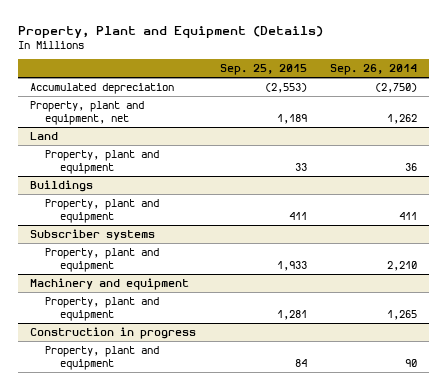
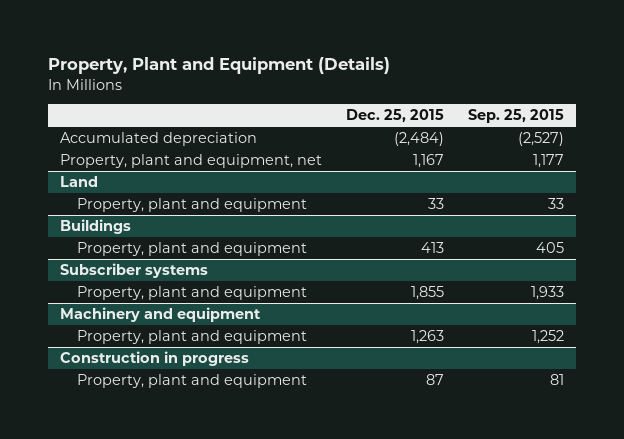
- | Sep. 25, 2015 | Sep. 26, 2014
+ | Dec. 25, 2015 | Sep. 25, 2015
- Accumulated depreciation | (2,553) | (2,750)
- Property, plant and equipment, net | 1,189 | 1,262
+ Accumulated depreciation | (2,484) | (2,527)
+ Property, plant and equipment, net | 1,167 | 1,177
@ Buildings
- Property, plant and equipment | 411 | 411
+ Property, plant and equipment | 413 | 405
@ Machinery and equipment
- Property, plant and equipment | 1,281 | 1,265
+ Property, plant and equipment | 1,263 | 1,252
@ Construction in progress
- Property, plant and equipment | 84 | 90
+ Property, plant and equipment | 87 | 81

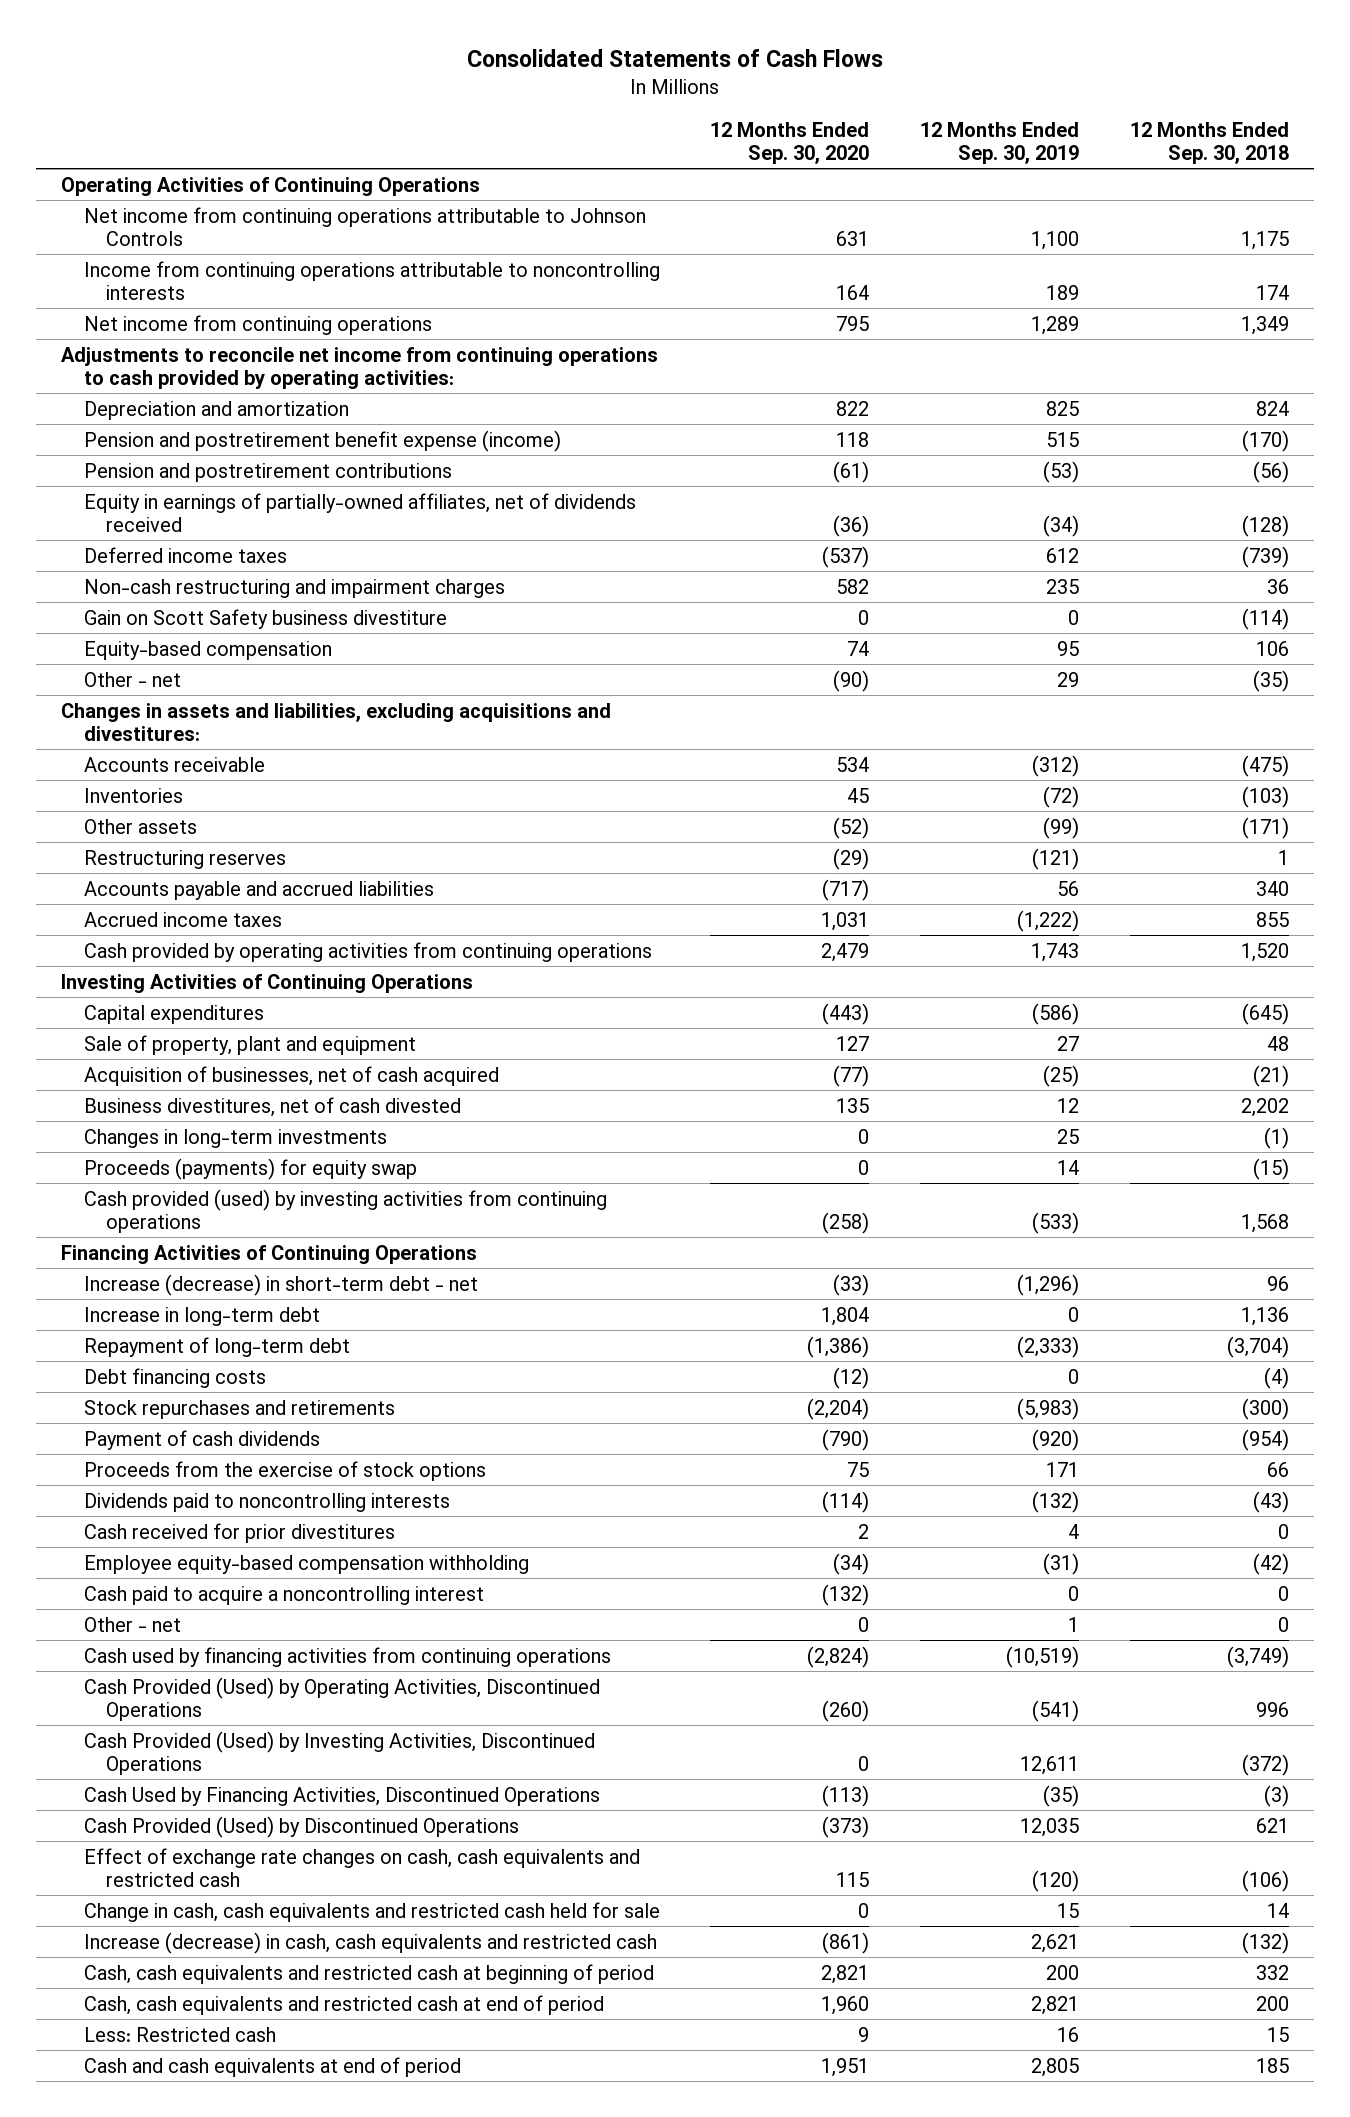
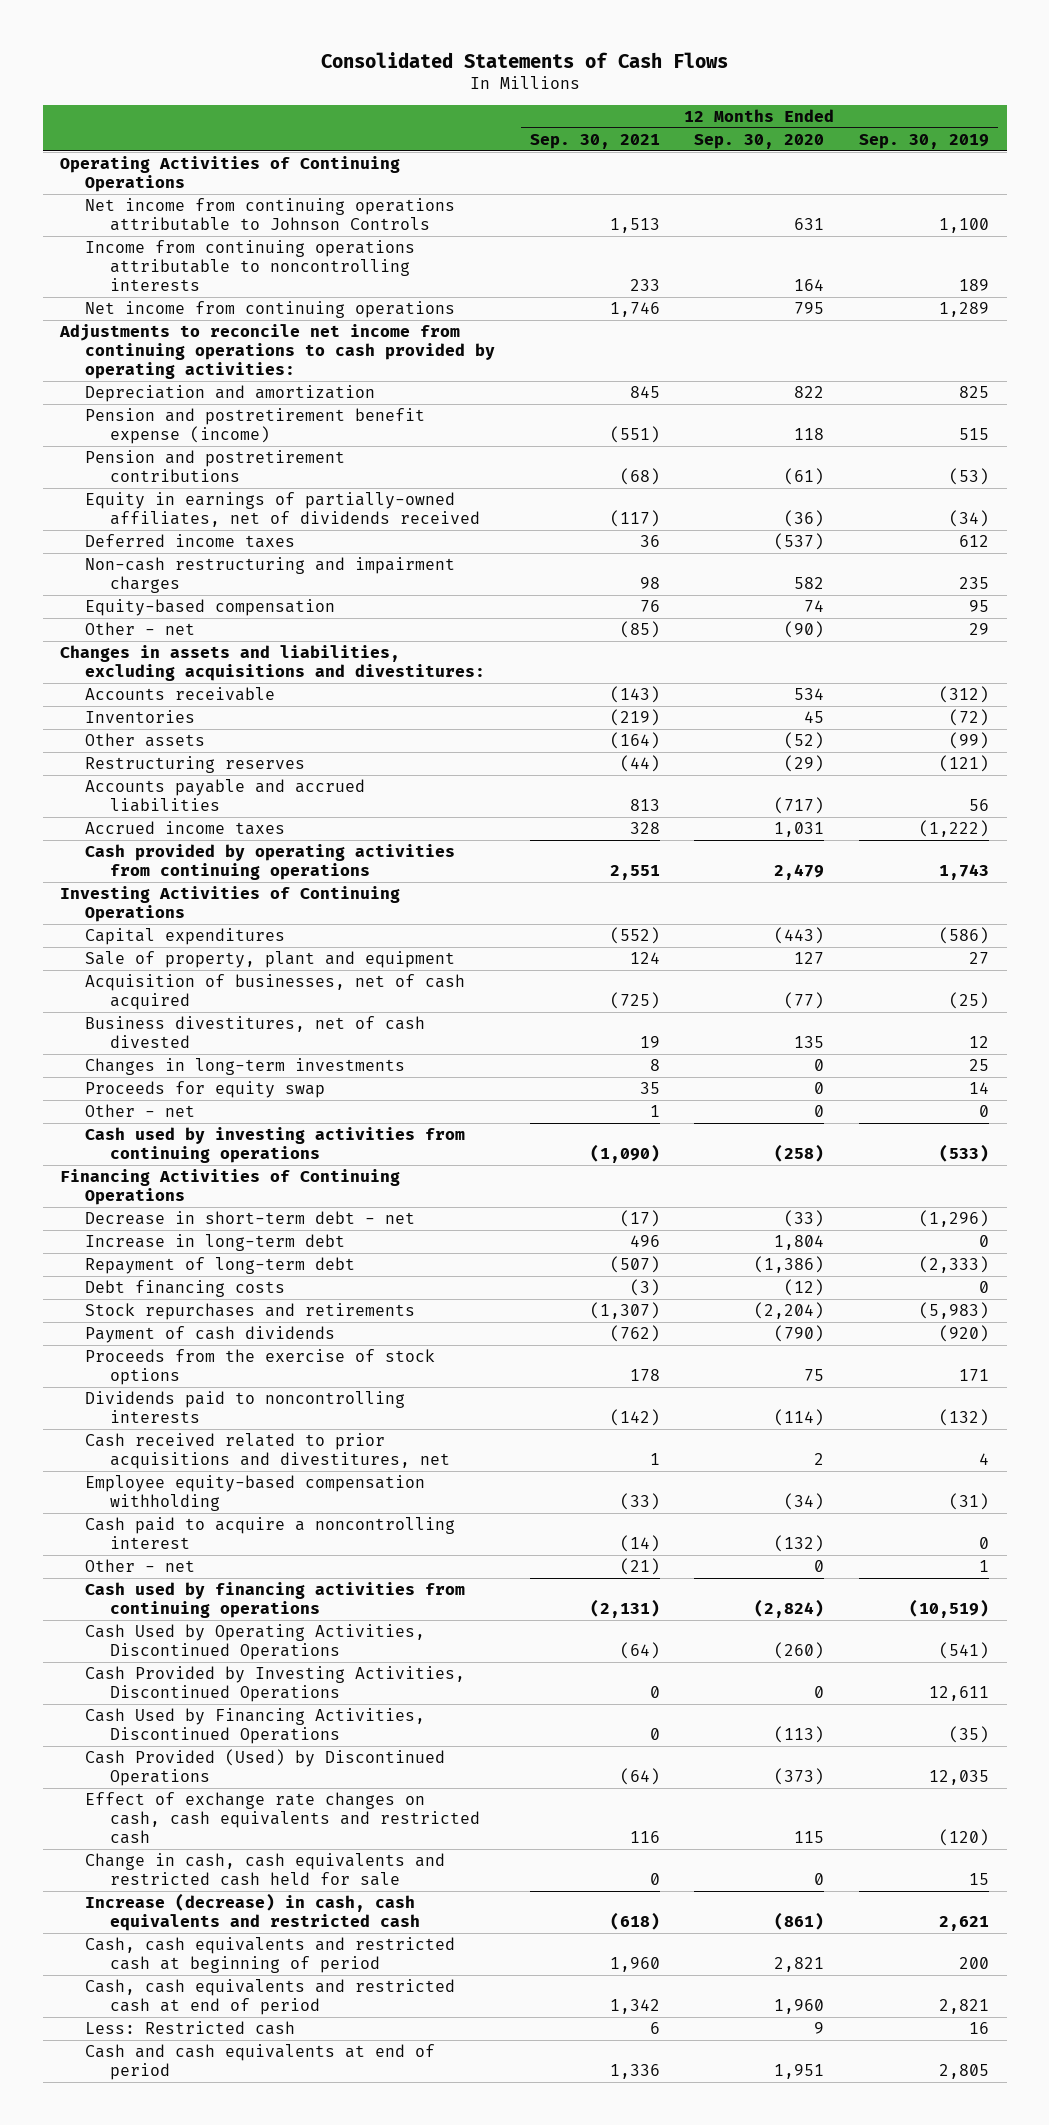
- | 12 Months Ended Sep. 30, 2020 | 12 Months Ended Sep. 30, 2019 | 12 Months Ended Sep. 30, 2018
+ | 12 Months Ended Sep. 30, 2021 | 12 Months Ended Sep. 30, 2020 | 12 Months Ended Sep. 30, 2019
- Gain on Scott Safety business divestiture | 0 | 0 | (114)
- Proceeds (payments) for equity swap | 0 | 14 | (15)
- Cash provided (used) by investing activities from continuing operations | (258) | (533) | 1,568
+ Proceeds for equity swap | 35 | 0 | 14
+ Other - net | 1 | 0 | 0
+ Cash used by investing activities from continuing operations | (1,090) | (258) | (533)
- Increase (decrease) in short-term debt - net | (33) | (1,296) | 96
+ Decrease in short-term debt - net | (17) | (33) | (1,296)
- Cash received for prior divestitures | 2 | 4 | 0
+ Cash received related to prior acquisitions and divestitures, net | 1 | 2 | 4
- Cash Provided (Used) by Operating Activities, Discontinued Operations | (260) | (541) | 996
- Cash Provided (Used) by Investing Activities, Discontinued Operations | 0 | 12,611 | (372)
+ Cash Used by Operating Activities, Discontinued Operations | (64) | (260) | (541)
+ Cash Provided by Investing Activities, Discontinued Operations | 0 | 0 | 12,611

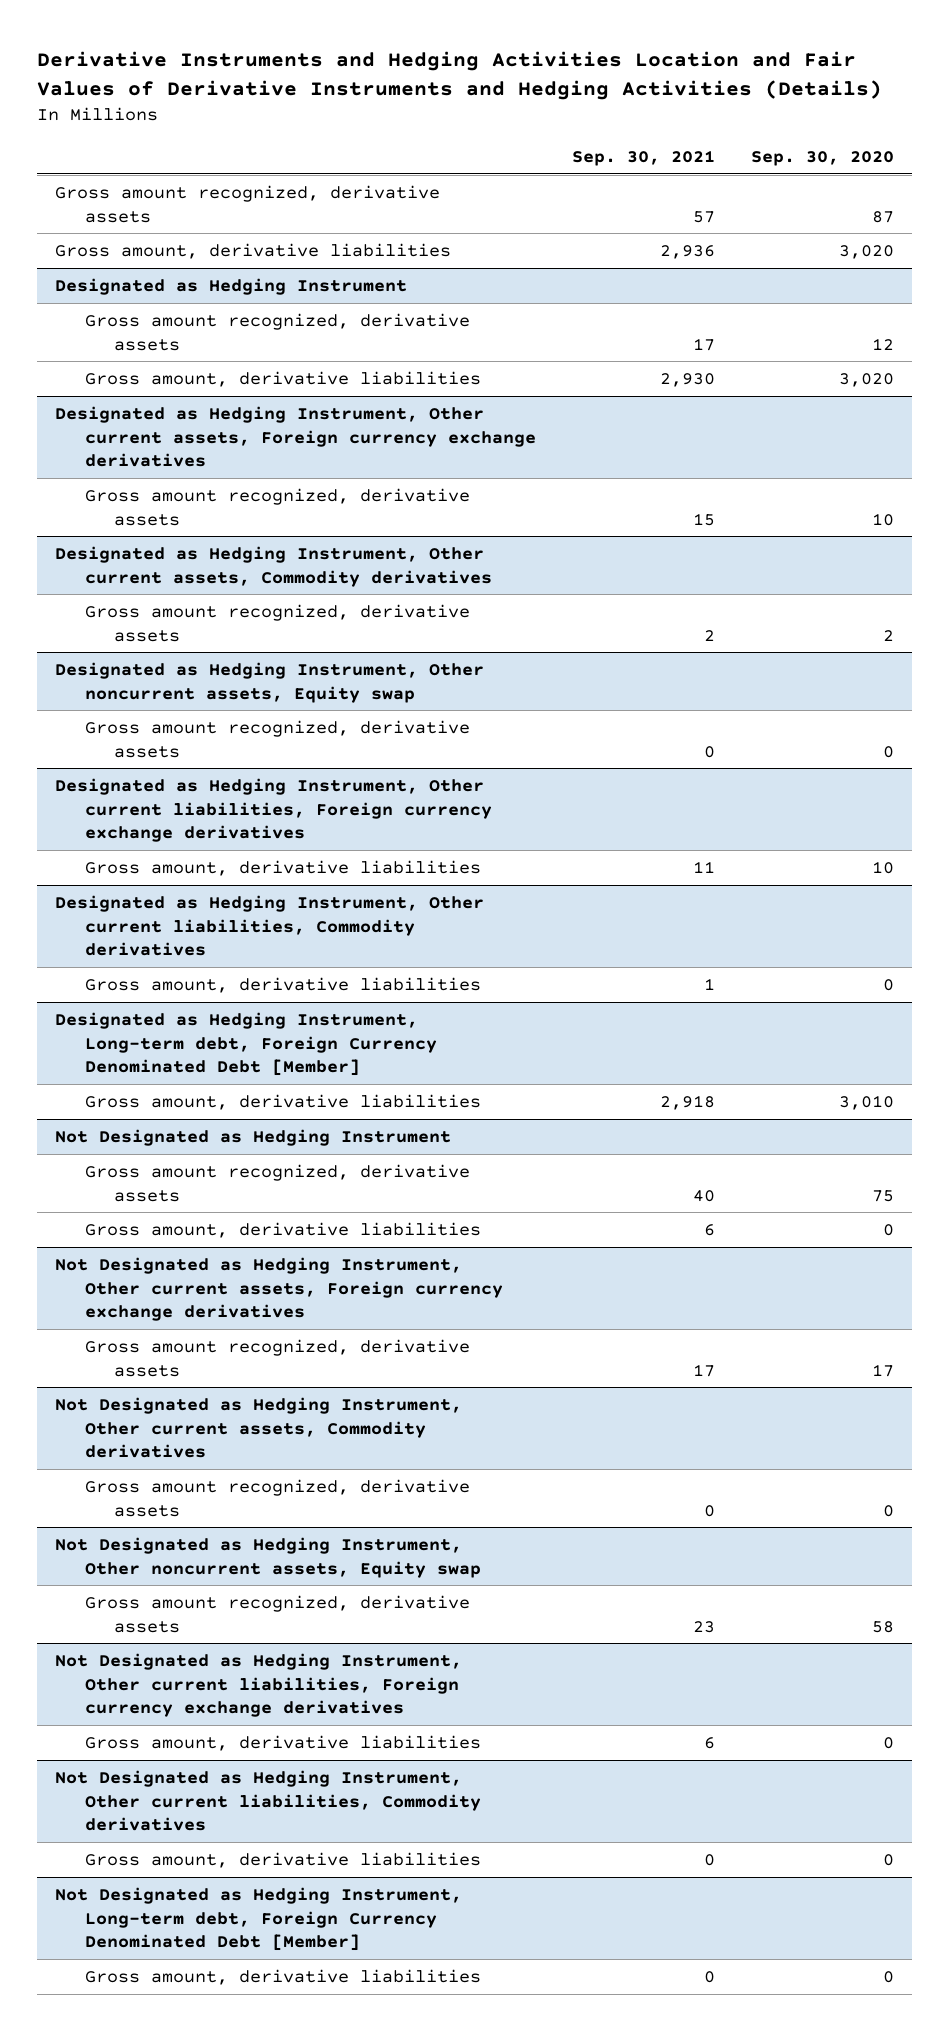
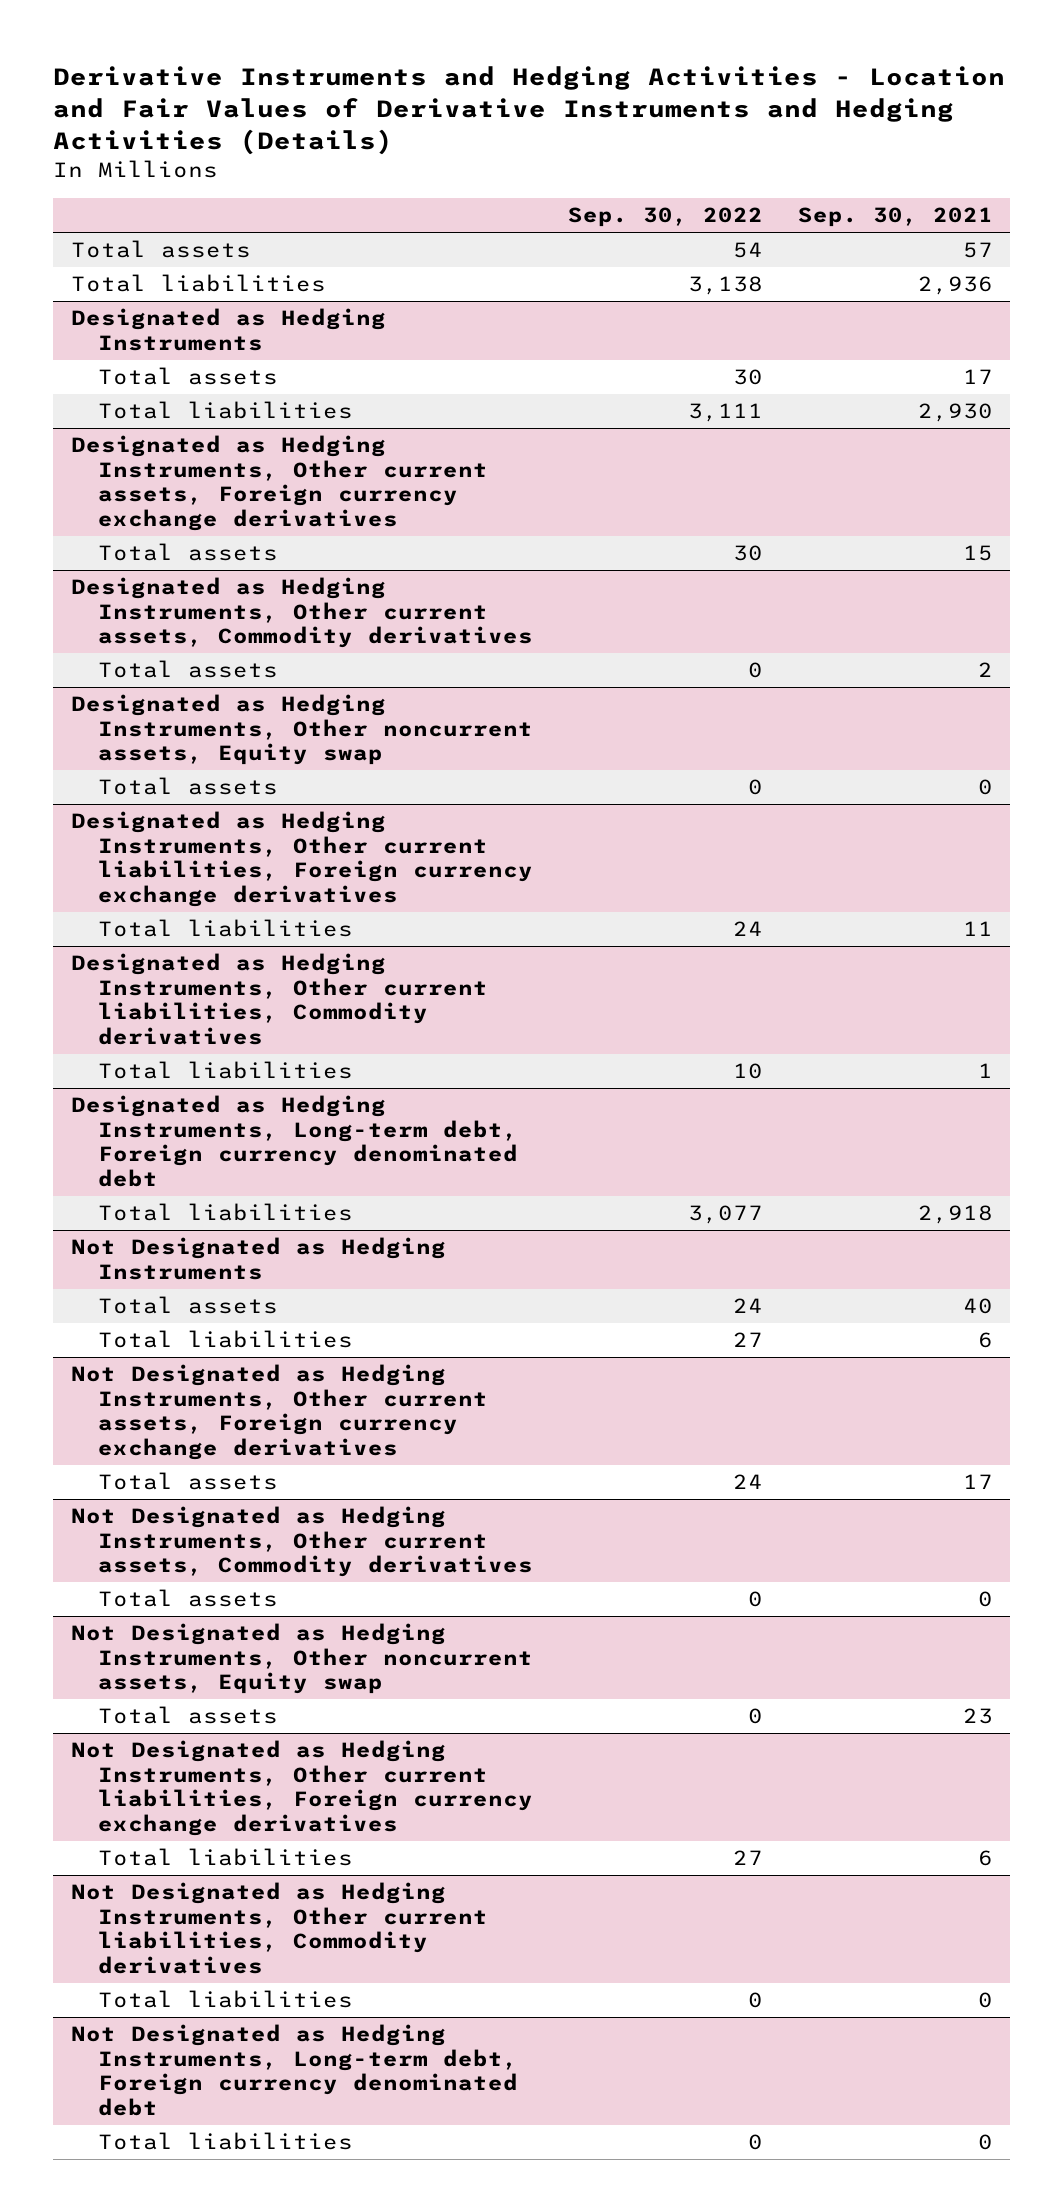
- Derivative Instruments and Hedging Activities Location and Fair Values of Derivative Instruments and Hedging Activities (Details)
+ Derivative Instruments and Hedging Activities - Location and Fair Values of Derivative Instruments and Hedging Activities (Details)
- | Sep. 30, 2021 | Sep. 30, 2020
+ | Sep. 30, 2022 | Sep. 30, 2021
- Gross amount recognized, derivative assets | 57 | 87
- Gross amount, derivative liabilities | 2,936 | 3,020
- Designated as Hedging Instrument
- Gross amount recognized, derivative assets | 17 | 12
- Gross amount, derivative liabilities | 2,930 | 3,020
- Designated as Hedging Instrument, Other current assets, Foreign currency exchange derivatives
- Gross amount recognized, derivative assets | 15 | 10
- Designated as Hedging Instrument, Other current assets, Commodity derivatives
- Gross amount recognized, derivative assets | 2 | 2
- Designated as Hedging Instrument, Other noncurrent assets, Equity swap
- Gross amount recognized, derivative assets | 0 | 0
- Designated as Hedging Instrument, Other current liabilities, Foreign currency exchange derivatives
- Gross amount, derivative liabilities | 11 | 10
- Designated as Hedging Instrument, Other current liabilities, Commodity derivatives
- Gross amount, derivative liabilities | 1 | 0
- Designated as Hedging Instrument, Long-term debt, Foreign Currency Denominated Debt [Member]
- Gross amount, derivative liabilities | 2,918 | 3,010
- Not Designated as Hedging Instrument
- Gross amount recognized, derivative assets | 40 | 75
- Gross amount, derivative liabilities | 6 | 0
- Not Designated as Hedging Instrument, Other current assets, Foreign currency exchange derivatives
- Gross amount recognized, derivative assets | 17 | 17
- Not Designated as Hedging Instrument, Other current assets, Commodity derivatives
- Gross amount recognized, derivative assets | 0 | 0
- Not Designated as Hedging Instrument, Other noncurrent assets, Equity swap
- Gross amount recognized, derivative assets | 23 | 58
- Not Designated as Hedging Instrument, Other current liabilities, Foreign currency exchange derivatives
- Gross amount, derivative liabilities | 6 | 0
- Not Designated as Hedging Instrument, Other current liabilities, Commodity derivatives
- Gross amount, derivative liabilities | 0 | 0
- Not Designated as Hedging Instrument, Long-term debt, Foreign Currency Denominated Debt [Member]
- Gross amount, derivative liabilities | 0 | 0
+ Total assets | 54 | 57
+ Total liabilities | 3,138 | 2,936
+ Designated as Hedging Instruments
+ Total assets | 30 | 17
+ Total liabilities | 3,111 | 2,930
+ Designated as Hedging Instruments, Other current assets, Foreign currency exchange derivatives
+ Total assets | 30 | 15
+ Designated as Hedging Instruments, Other current assets, Commodity derivatives
+ Total assets | 0 | 2
+ Designated as Hedging Instruments, Other noncurrent assets, Equity swap
+ Total assets | 0 | 0
+ Designated as Hedging Instruments, Other current liabilities, Foreign currency exchange derivatives
+ Total liabilities | 24 | 11
+ Designated as Hedging Instruments, Other current liabilities, Commodity derivatives
+ Total liabilities | 10 | 1
+ Designated as Hedging Instruments, Long-term debt, Foreign currency denominated debt
+ Total liabilities | 3,077 | 2,918
+ Not Designated as Hedging Instruments
+ Total assets | 24 | 40
+ Total liabilities | 27 | 6
+ Not Designated as Hedging Instruments, Other current assets, Foreign currency exchange derivatives
+ Total assets | 24 | 17
+ Not Designated as Hedging Instruments, Other current assets, Commodity derivatives
+ Total assets | 0 | 0
+ Not Designated as Hedging Instruments, Other noncurrent assets, Equity swap
+ Total assets | 0 | 23
+ Not Designated as Hedging Instruments, Other current liabilities, Foreign currency exchange derivatives
+ Total liabilities | 27 | 6
+ Not Designated as Hedging Instruments, Other current liabilities, Commodity derivatives
+ Total liabilities | 0 | 0
+ Not Designated as Hedging Instruments, Long-term debt, Foreign currency denominated debt
+ Total liabilities | 0 | 0

